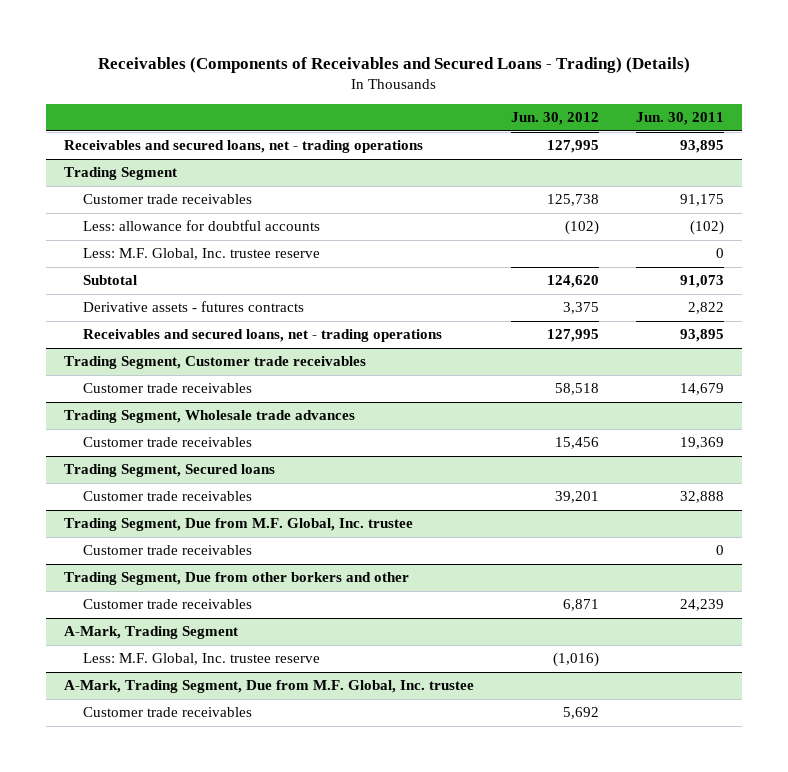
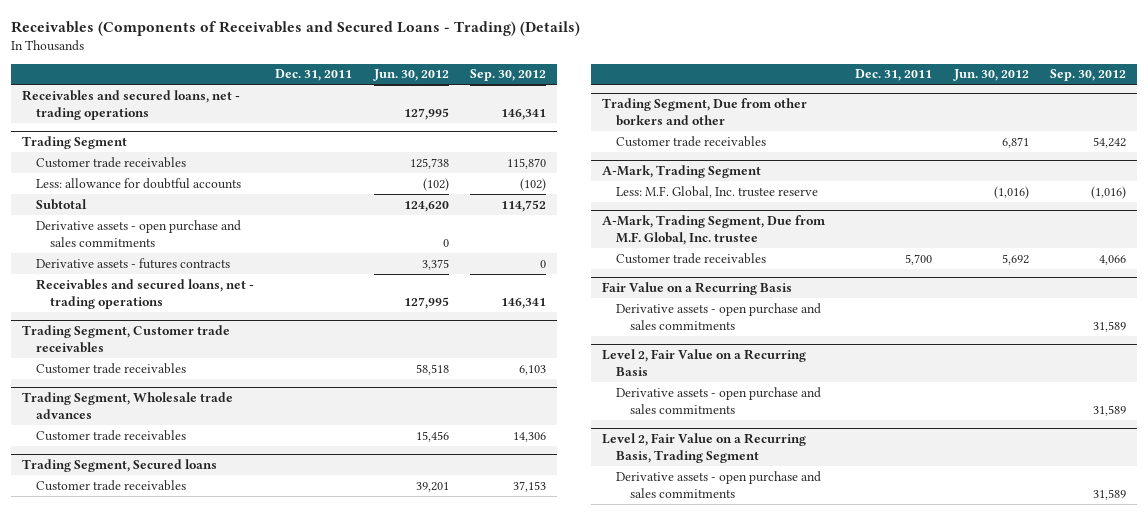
- | Jun. 30, 2012 | Jun. 30, 2011
+ | Dec. 31, 2011 | Jun. 30, 2012 | Sep. 30, 2012
@ Trading Segment
- Less: M.F. Global, Inc. trustee reserve | | 0
+ Derivative assets - open purchase and sales commitments | | 0 |
- Trading Segment, Due from M.F. Global, Inc. trustee
- Customer trade receivables | | 0
+ Fair Value on a Recurring Basis
+ Derivative assets - open purchase and sales commitments | | | 31,589
+ Level 2, Fair Value on a Recurring Basis
+ Derivative assets - open purchase and sales commitments | | | 31,589
+ Level 2, Fair Value on a Recurring Basis, Trading Segment
+ Derivative assets - open purchase and sales commitments | | | 31,589

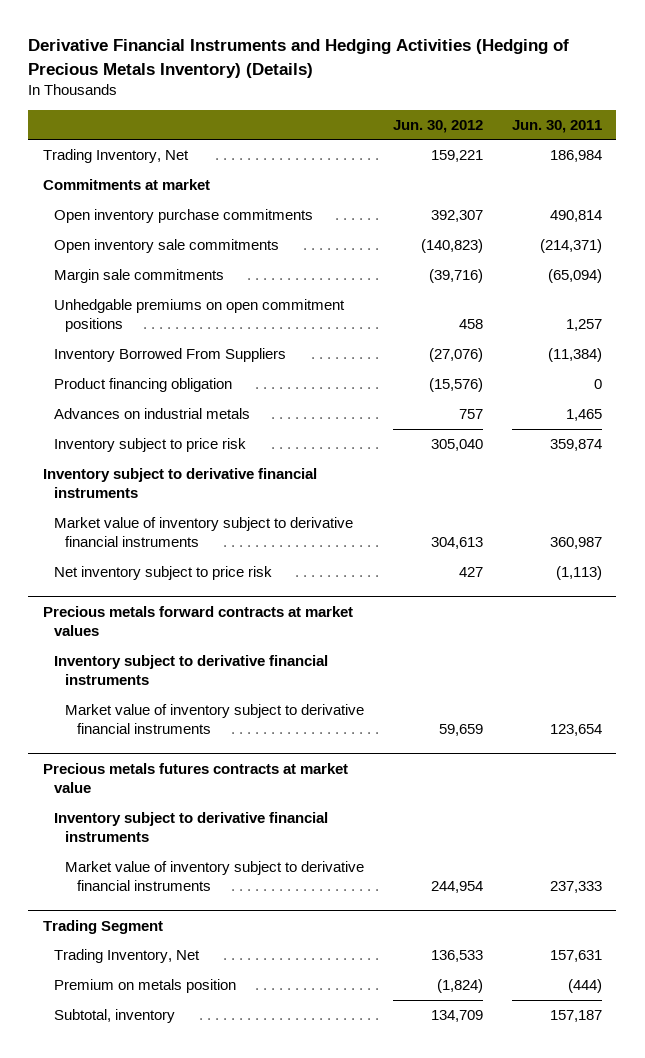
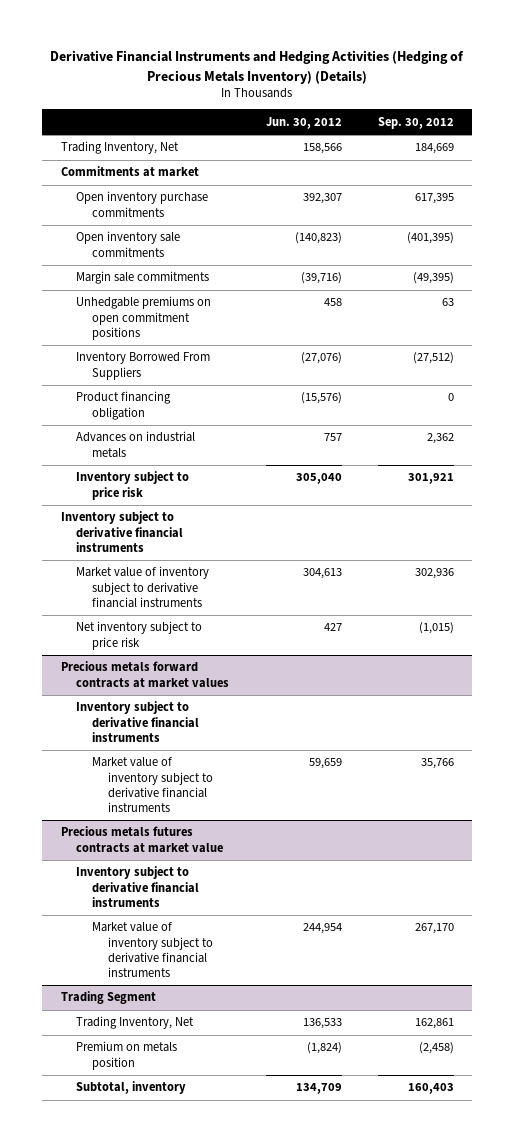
- | Jun. 30, 2012 | Jun. 30, 2011
+ | Jun. 30, 2012 | Sep. 30, 2012
- Trading Inventory, Net | 159,221 | 186,984
+ Trading Inventory, Net | 158,566 | 184,669

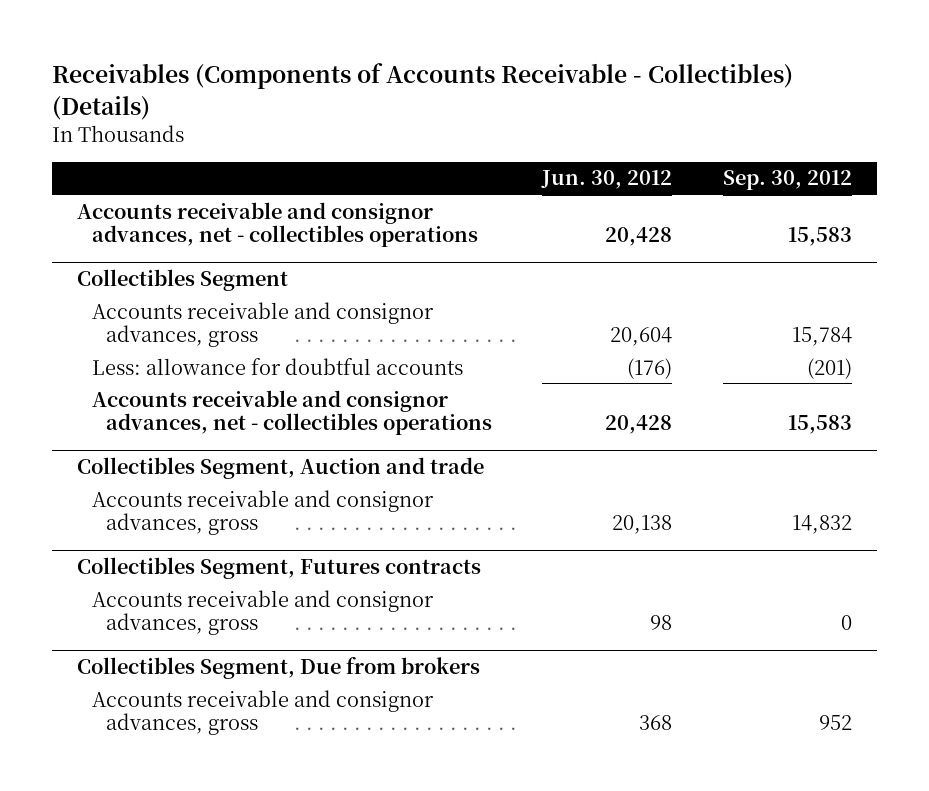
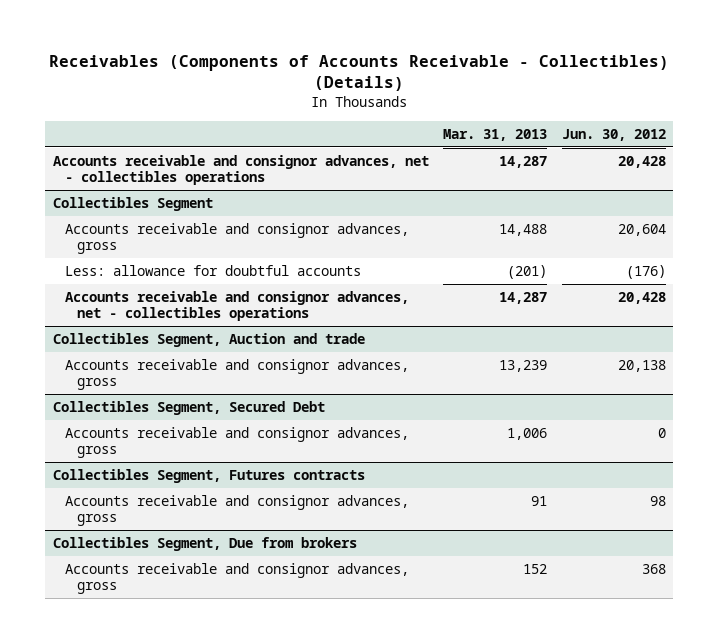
- | Jun. 30, 2012 | Sep. 30, 2012
+ | Mar. 31, 2013 | Jun. 30, 2012
+ Collectibles Segment, Secured Debt
+ Accounts receivable and consignor advances, gross | 1,006 | 0

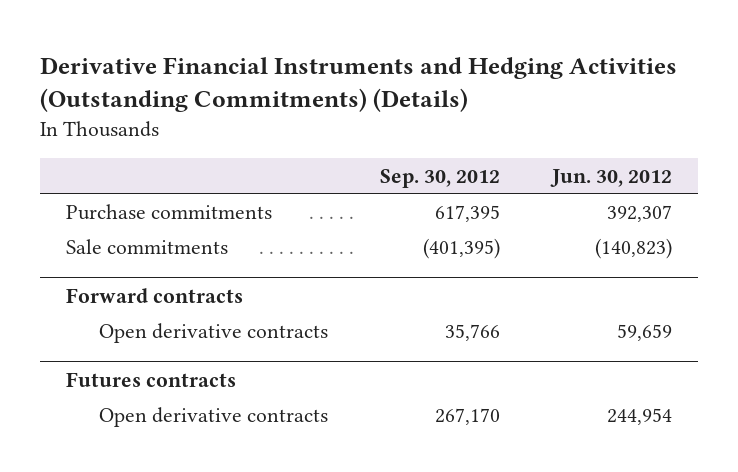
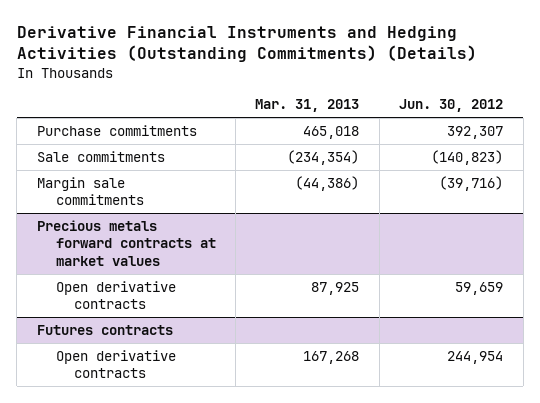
- | Sep. 30, 2012 | Jun. 30, 2012
+ | Mar. 31, 2013 | Jun. 30, 2012
- Forward contracts
+ Margin sale commitments | (44,386) | (39,716)
+ Precious metals forward contracts at market values

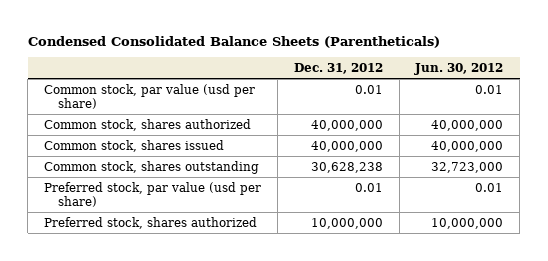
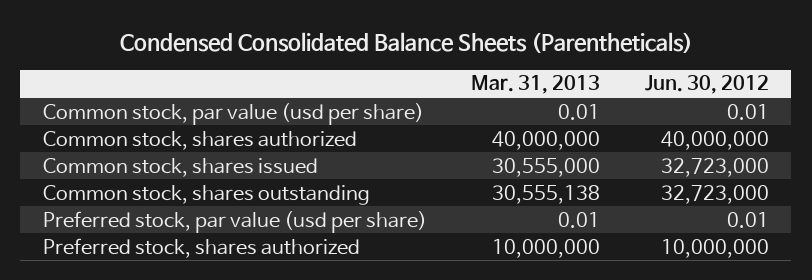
- | Dec. 31, 2012 | Jun. 30, 2012
+ | Mar. 31, 2013 | Jun. 30, 2012
- Common stock, shares issued | 40,000,000 | 40,000,000
+ Common stock, shares issued | 30,555,000 | 32,723,000

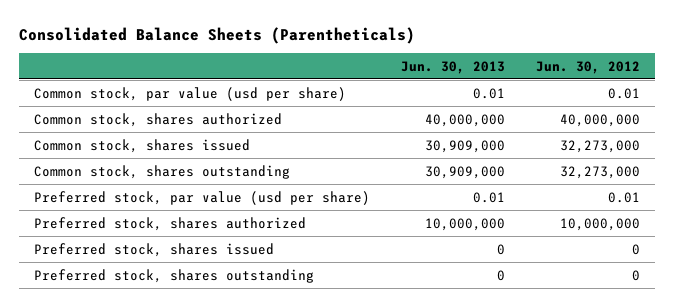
- Condensed Consolidated Balance Sheets (Parentheticals)
+ Consolidated Balance Sheets (Parentheticals)
- | Mar. 31, 2013 | Jun. 30, 2012
+ | Jun. 30, 2013 | Jun. 30, 2012
- Common stock, shares issued | 30,555,000 | 32,723,000
- Common stock, shares outstanding | 30,555,138 | 32,723,000
+ Common stock, shares issued | 30,909,000 | 32,273,000
+ Common stock, shares outstanding | 30,909,000 | 32,273,000
+ Preferred stock, shares issued | 0 | 0
+ Preferred stock, shares outstanding | 0 | 0

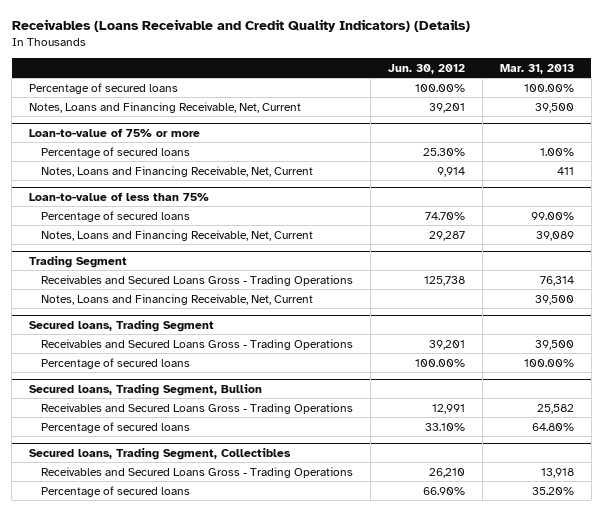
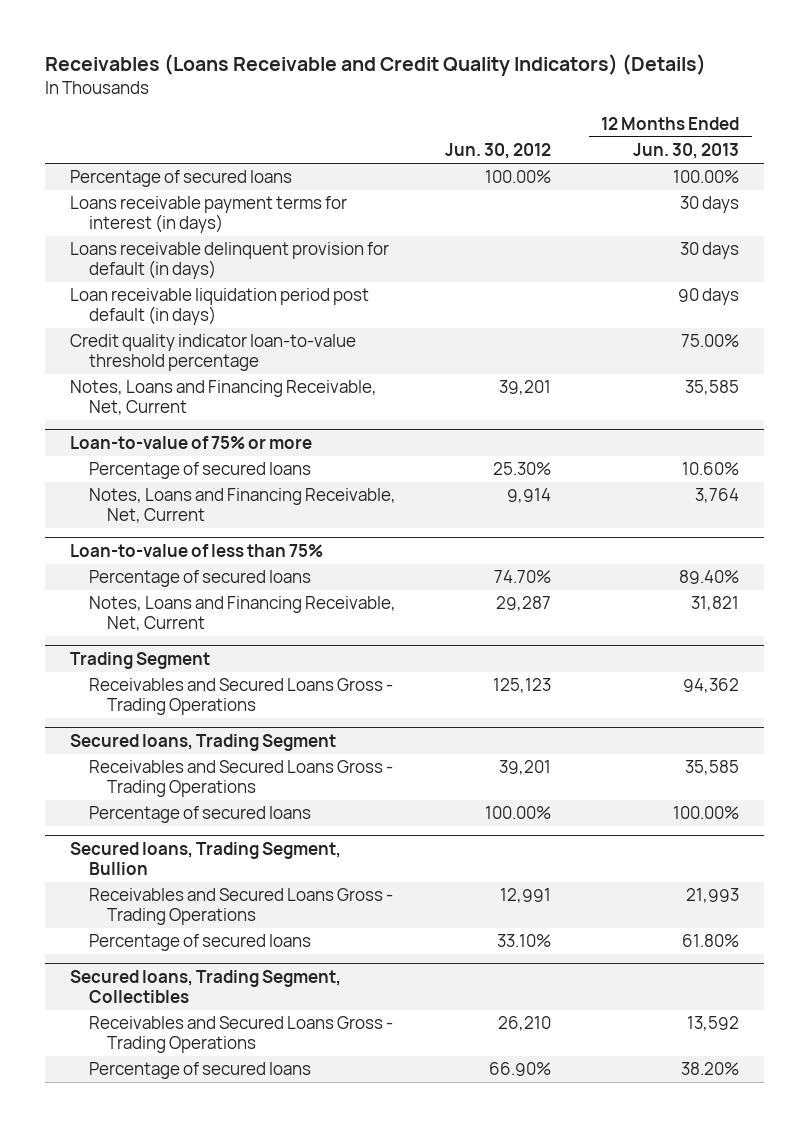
- | Jun. 30, 2012 | Mar. 31, 2013
+ | Jun. 30, 2012 | 12 Months Ended Jun. 30, 2013
+ Loans receivable payment terms for interest (in days) | | 30 days
+ Loans receivable delinquent provision for default (in days) | | 30 days
+ Loan receivable liquidation period post default (in days) | | 90 days
+ Credit quality indicator loan-to-value threshold percentage | | 75.00%
@ Trading Segment
- Receivables and Secured Loans Gross - Trading Operations | 125,738 | 76,314
- Notes, Loans and Financing Receivable, Net, Current | | 39,500
+ Receivables and Secured Loans Gross - Trading Operations | 125,123 | 94,362

